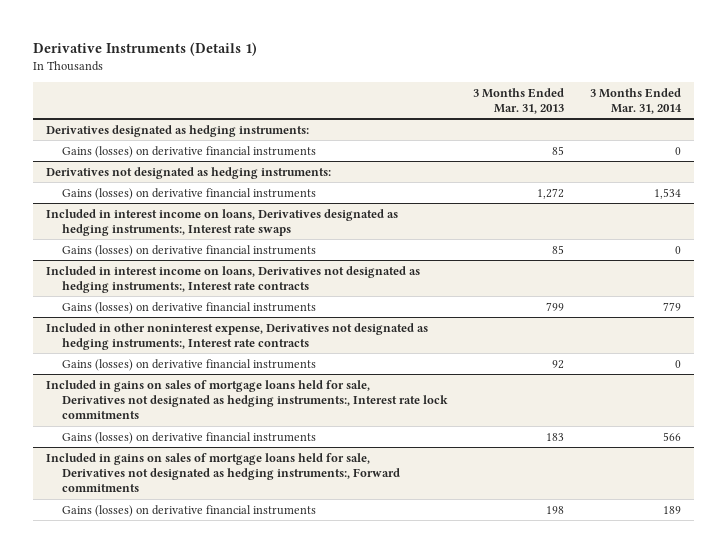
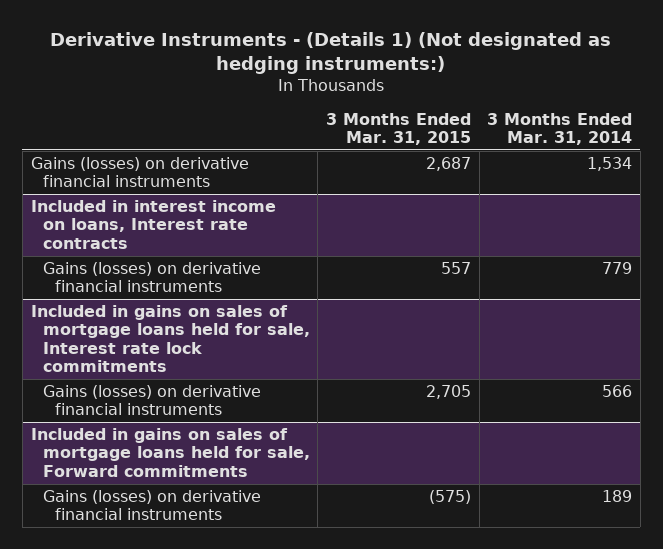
- Derivative Instruments (Details 1)
+ Derivative Instruments - (Details 1) (Not designated as hedging instruments:)
- | 3 Months Ended Mar. 31, 2013 | 3 Months Ended Mar. 31, 2014
+ | 3 Months Ended Mar. 31, 2015 | 3 Months Ended Mar. 31, 2014
- Derivatives designated as hedging instruments:
- Gains (losses) on derivative financial instruments | 85 | 0
- Derivatives not designated as hedging instruments:
- Included in interest income on loans, Derivatives designated as hedging instruments:, Interest rate swaps
- Gains (losses) on derivative financial instruments | 85 | 0
- Included in interest income on loans, Derivatives not designated as hedging instruments:, Interest rate contracts
+ Included in interest income on loans, Interest rate contracts
- Included in other noninterest expense, Derivatives not designated as hedging instruments:, Interest rate contracts
- Gains (losses) on derivative financial instruments | 92 | 0
- Included in gains on sales of mortgage loans held for sale, Derivatives not designated as hedging instruments:, Interest rate lock commitments
+ Included in gains on sales of mortgage loans held for sale, Interest rate lock commitments
- Included in gains on sales of mortgage loans held for sale, Derivatives not designated as hedging instruments:, Forward commitments
+ Included in gains on sales of mortgage loans held for sale, Forward commitments

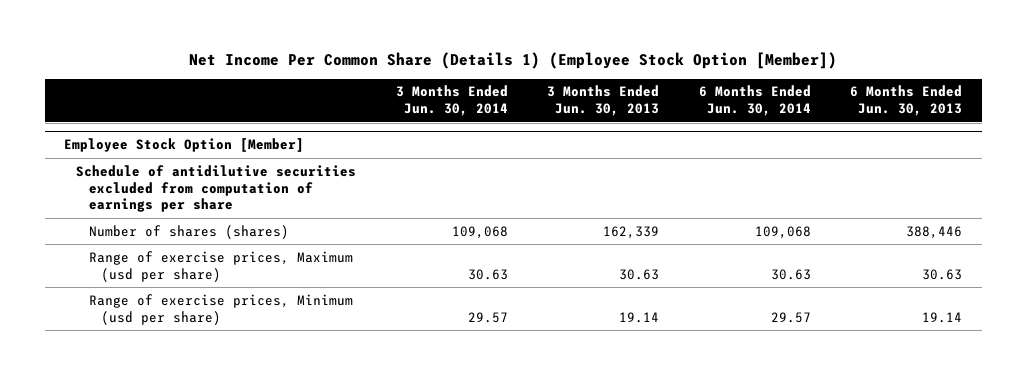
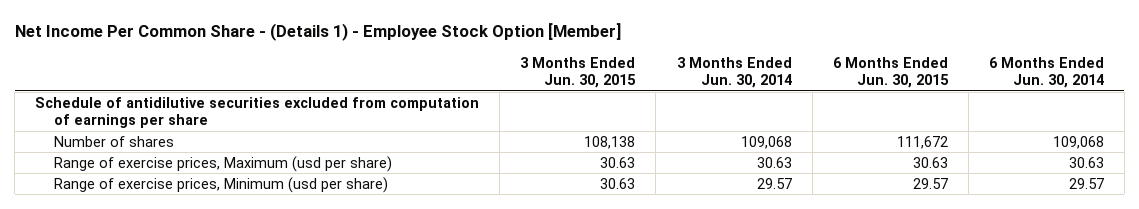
- Net Income Per Common Share (Details 1) (Employee Stock Option [Member])
+ Net Income Per Common Share - (Details 1) - Employee Stock Option [Member]
- | 3 Months Ended Jun. 30, 2014 | 3 Months Ended Jun. 30, 2013 | 6 Months Ended Jun. 30, 2014 | 6 Months Ended Jun. 30, 2013
+ | 3 Months Ended Jun. 30, 2015 | 3 Months Ended Jun. 30, 2014 | 6 Months Ended Jun. 30, 2015 | 6 Months Ended Jun. 30, 2014
- Employee Stock Option [Member]
- Number of shares (shares) | 109,068 | 162,339 | 109,068 | 388,446
+ Number of shares | 108,138 | 109,068 | 111,672 | 109,068

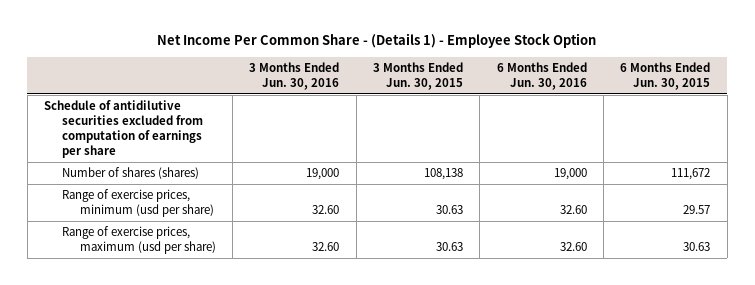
- Net Income Per Common Share - (Details 1) - Employee Stock Option [Member]
+ Net Income Per Common Share - (Details 1) - Employee Stock Option
- | 3 Months Ended Jun. 30, 2015 | 3 Months Ended Jun. 30, 2014 | 6 Months Ended Jun. 30, 2015 | 6 Months Ended Jun. 30, 2014
+ | 3 Months Ended Jun. 30, 2016 | 3 Months Ended Jun. 30, 2015 | 6 Months Ended Jun. 30, 2016 | 6 Months Ended Jun. 30, 2015
- Number of shares | 108,138 | 109,068 | 111,672 | 109,068
- Range of exercise prices, Maximum (usd per share) | 30.63 | 30.63 | 30.63 | 30.63
- Range of exercise prices, Minimum (usd per share) | 30.63 | 29.57 | 29.57 | 29.57
+ Number of shares (shares) | 19,000 | 108,138 | 19,000 | 111,672
+ Range of exercise prices, minimum (usd per share) | 32.60 | 30.63 | 32.60 | 29.57
+ Range of exercise prices, maximum (usd per share) | 32.60 | 30.63 | 32.60 | 30.63

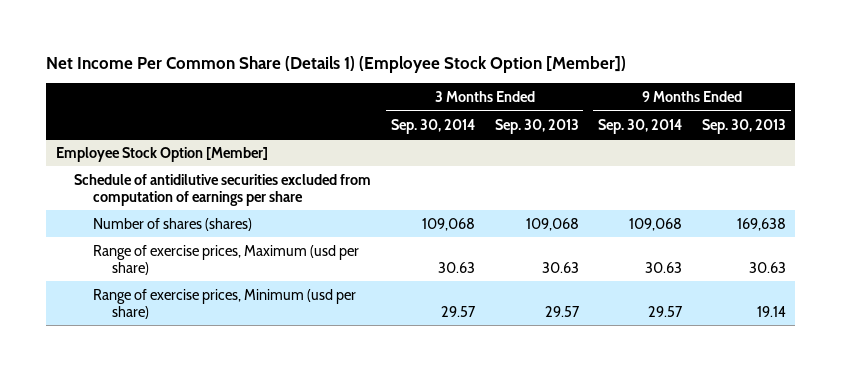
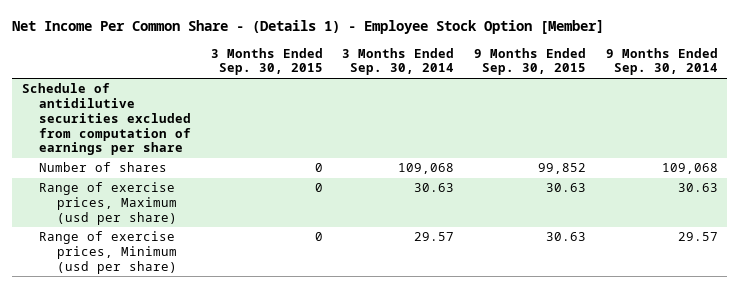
- Net Income Per Common Share (Details 1) (Employee Stock Option [Member])
+ Net Income Per Common Share - (Details 1) - Employee Stock Option [Member]
- | 3 Months Ended Sep. 30, 2014 | 3 Months Ended Sep. 30, 2013 | 9 Months Ended Sep. 30, 2014 | 9 Months Ended Sep. 30, 2013
+ | 3 Months Ended Sep. 30, 2015 | 3 Months Ended Sep. 30, 2014 | 9 Months Ended Sep. 30, 2015 | 9 Months Ended Sep. 30, 2014
- Employee Stock Option [Member]
- Number of shares (shares) | 109,068 | 109,068 | 109,068 | 169,638
+ Number of shares | 0 | 109,068 | 99,852 | 109,068

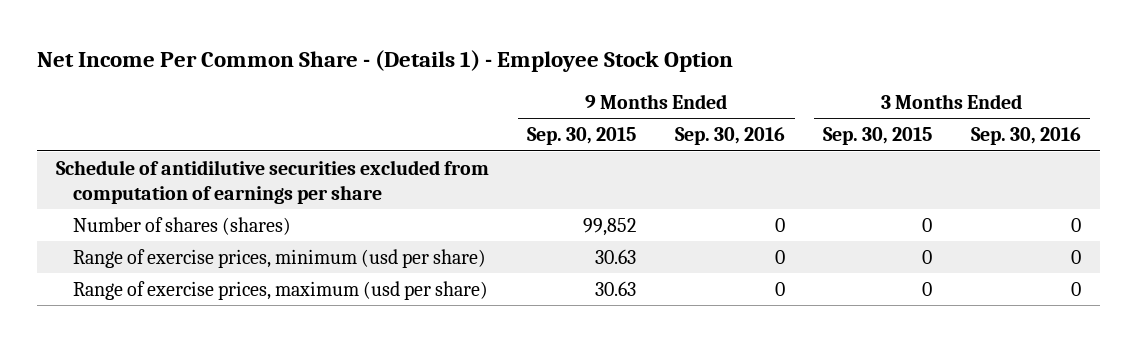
- Net Income Per Common Share - (Details 1) - Employee Stock Option [Member]
+ Net Income Per Common Share - (Details 1) - Employee Stock Option
- | 3 Months Ended Sep. 30, 2015 | 3 Months Ended Sep. 30, 2014 | 9 Months Ended Sep. 30, 2015 | 9 Months Ended Sep. 30, 2014
+ | 9 Months Ended Sep. 30, 2015 | 9 Months Ended Sep. 30, 2016 | 3 Months Ended Sep. 30, 2015 | 3 Months Ended Sep. 30, 2016
- Number of shares | 0 | 109,068 | 99,852 | 109,068
- Range of exercise prices, Maximum (usd per share) | 0 | 30.63 | 30.63 | 30.63
- Range of exercise prices, Minimum (usd per share) | 0 | 29.57 | 30.63 | 29.57
+ Number of shares (shares) | 99,852 | 0 | 0 | 0
+ Range of exercise prices, minimum (usd per share) | 30.63 | 0 | 0 | 0
+ Range of exercise prices, maximum (usd per share) | 30.63 | 0 | 0 | 0

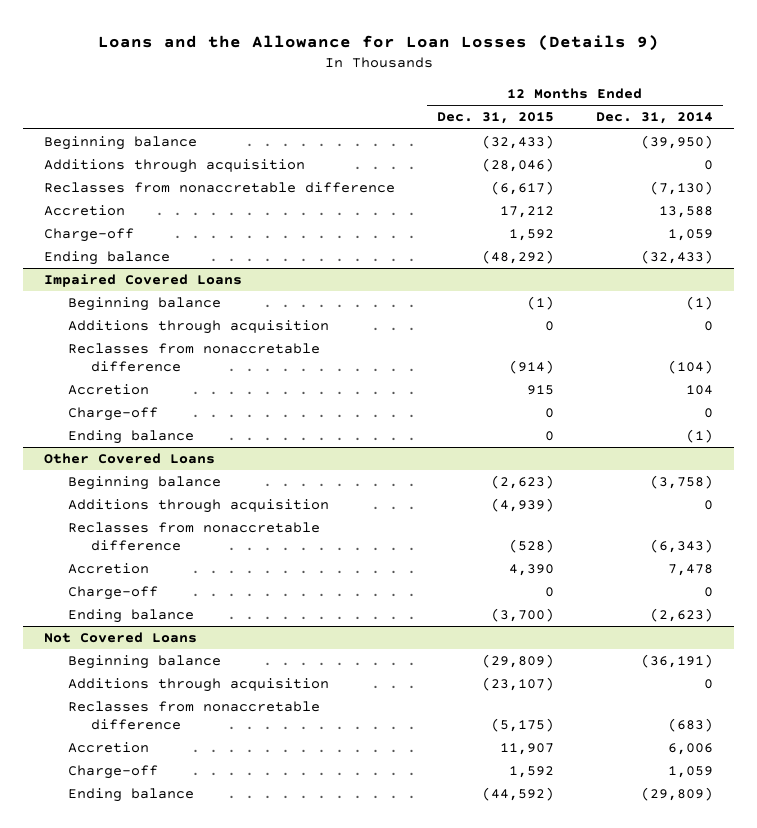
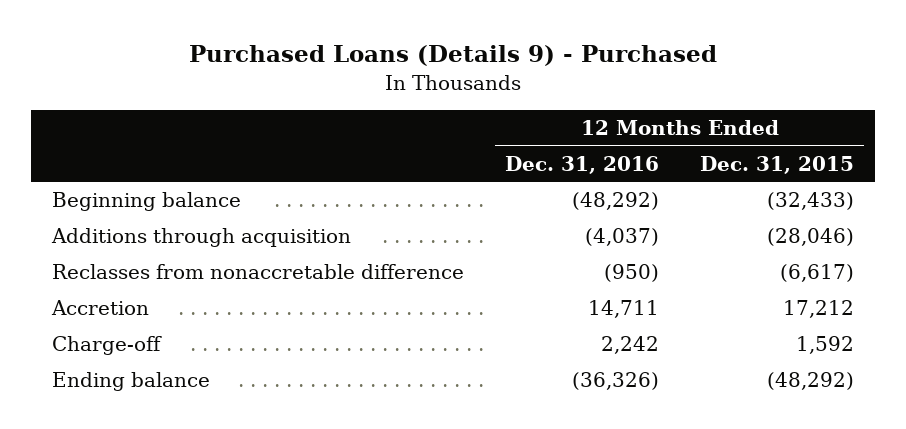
- Loans and the Allowance for Loan Losses (Details 9)
+ Purchased Loans (Details 9) - Purchased
- | 12 Months Ended Dec. 31, 2015 | 12 Months Ended Dec. 31, 2014
+ | 12 Months Ended Dec. 31, 2016 | 12 Months Ended Dec. 31, 2015
- Impaired Covered Loans
- Beginning balance | (1) | (1)
- Additions through acquisition | 0 | 0
- Reclasses from nonaccretable difference | (914) | (104)
- Accretion | 915 | 104
- Charge-off | 0 | 0
- Ending balance | 0 | (1)
- Other Covered Loans
- Beginning balance | (2,623) | (3,758)
- Additions through acquisition | (4,939) | 0
- Reclasses from nonaccretable difference | (528) | (6,343)
- Accretion | 4,390 | 7,478
- Charge-off | 0 | 0
- Ending balance | (3,700) | (2,623)
- Not Covered Loans
- Beginning balance | (29,809) | (36,191)
- Additions through acquisition | (23,107) | 0
- Reclasses from nonaccretable difference | (5,175) | (683)
- Accretion | 11,907 | 6,006
- Charge-off | 1,592 | 1,059
- Ending balance | (44,592) | (29,809)

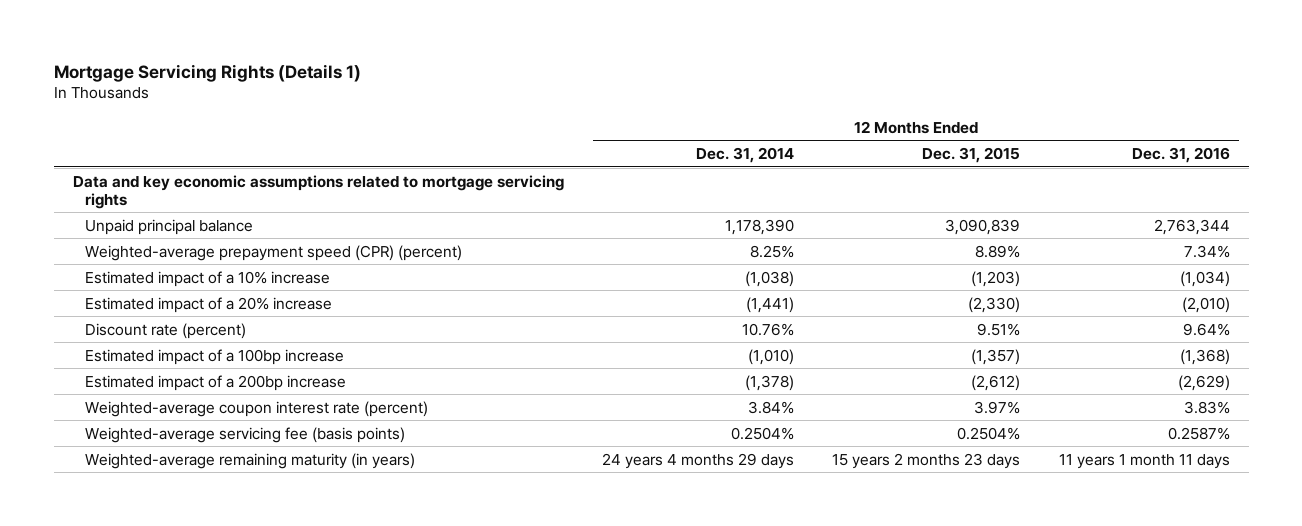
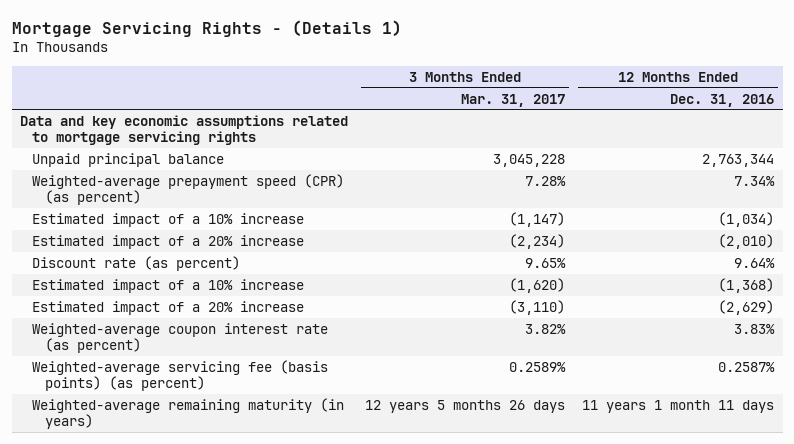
- Mortgage Servicing Rights (Details 1)
+ Mortgage Servicing Rights - (Details 1)
- | 12 Months Ended Dec. 31, 2014 | 12 Months Ended Dec. 31, 2015 | 12 Months Ended Dec. 31, 2016
+ | 3 Months Ended Mar. 31, 2017 | 12 Months Ended Dec. 31, 2016
- Weighted-average prepayment speed (CPR) (percent) | 8.25% | 8.89% | 7.34%
+ Weighted-average prepayment speed (CPR) (as percent) | 7.28% | 7.34%
- Discount rate (percent) | 10.76% | 9.51% | 9.64%
- Estimated impact of a 100bp increase | (1,010) | (1,357) | (1,368)
- Estimated impact of a 200bp increase | (1,378) | (2,612) | (2,629)
- Weighted-average coupon interest rate (percent) | 3.84% | 3.97% | 3.83%
- Weighted-average servicing fee (basis points) | 0.2504% | 0.2504% | 0.2587%
+ Discount rate (as percent) | 9.65% | 9.64%
+ Estimated impact of a 10% increase | (1,620) | (1,368)
+ Estimated impact of a 20% increase | (3,110) | (2,629)
+ Weighted-average coupon interest rate (as percent) | 3.82% | 3.83%
+ Weighted-average servicing fee (basis points) (as percent) | 0.2589% | 0.2587%

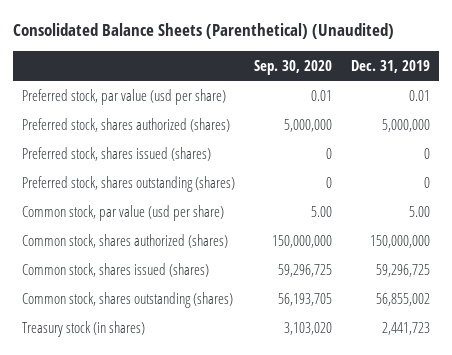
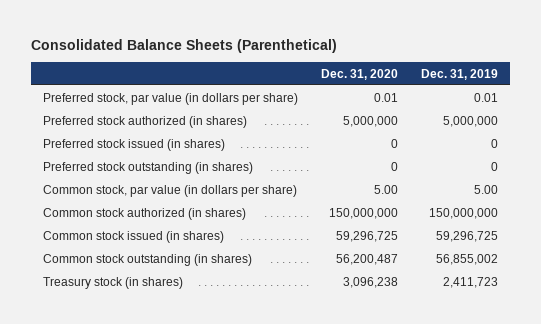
- Consolidated Balance Sheets (Parenthetical) (Unaudited)
+ Consolidated Balance Sheets (Parenthetical)
- | Sep. 30, 2020 | Dec. 31, 2019
+ | Dec. 31, 2020 | Dec. 31, 2019
- Preferred stock, par value (usd per share) | 0.01 | 0.01
- Preferred stock, shares authorized (shares) | 5,000,000 | 5,000,000
- Preferred stock, shares issued (shares) | 0 | 0
- Preferred stock, shares outstanding (shares) | 0 | 0
- Common stock, par value (usd per share) | 5.00 | 5.00
- Common stock, shares authorized (shares) | 150,000,000 | 150,000,000
- Common stock, shares issued (shares) | 59,296,725 | 59,296,725
- Common stock, shares outstanding (shares) | 56,193,705 | 56,855,002
- Treasury stock (in shares) | 3,103,020 | 2,441,723
+ Preferred stock, par value (in dollars per share) | 0.01 | 0.01
+ Preferred stock authorized (in shares) | 5,000,000 | 5,000,000
+ Preferred stock issued (in shares) | 0 | 0
+ Preferred stock outstanding (in shares) | 0 | 0
+ Common stock, par value (in dollars per share) | 5.00 | 5.00
+ Common stock authorized (in shares) | 150,000,000 | 150,000,000
+ Common stock issued (in shares) | 59,296,725 | 59,296,725
+ Common stock outstanding (in shares) | 56,200,487 | 56,855,002
+ Treasury stock (in shares) | 3,096,238 | 2,411,723

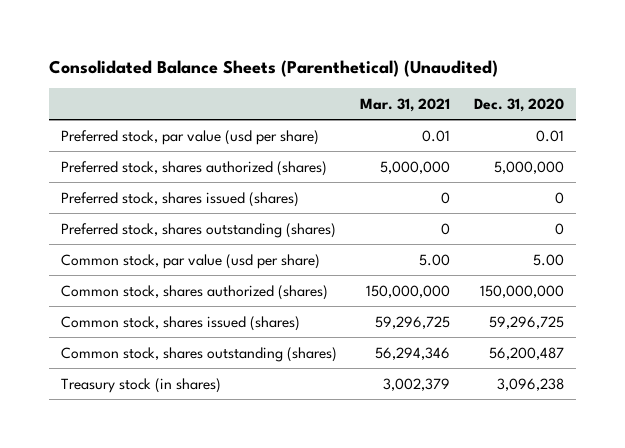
- Consolidated Balance Sheets (Parenthetical)
+ Consolidated Balance Sheets (Parenthetical) (Unaudited)
- | Dec. 31, 2020 | Dec. 31, 2019
+ | Mar. 31, 2021 | Dec. 31, 2020
- Preferred stock, par value (in dollars per share) | 0.01 | 0.01
- Preferred stock authorized (in shares) | 5,000,000 | 5,000,000
- Preferred stock issued (in shares) | 0 | 0
- Preferred stock outstanding (in shares) | 0 | 0
- Common stock, par value (in dollars per share) | 5.00 | 5.00
- Common stock authorized (in shares) | 150,000,000 | 150,000,000
- Common stock issued (in shares) | 59,296,725 | 59,296,725
- Common stock outstanding (in shares) | 56,200,487 | 56,855,002
+ Preferred stock, par value (usd per share) | 0.01 | 0.01
+ Preferred stock, shares authorized (shares) | 5,000,000 | 5,000,000
+ Preferred stock, shares issued (shares) | 0 | 0
+ Preferred stock, shares outstanding (shares) | 0 | 0
+ Common stock, par value (usd per share) | 5.00 | 5.00
+ Common stock, shares authorized (shares) | 150,000,000 | 150,000,000
+ Common stock, shares issued (shares) | 59,296,725 | 59,296,725
+ Common stock, shares outstanding (shares) | 56,294,346 | 56,200,487

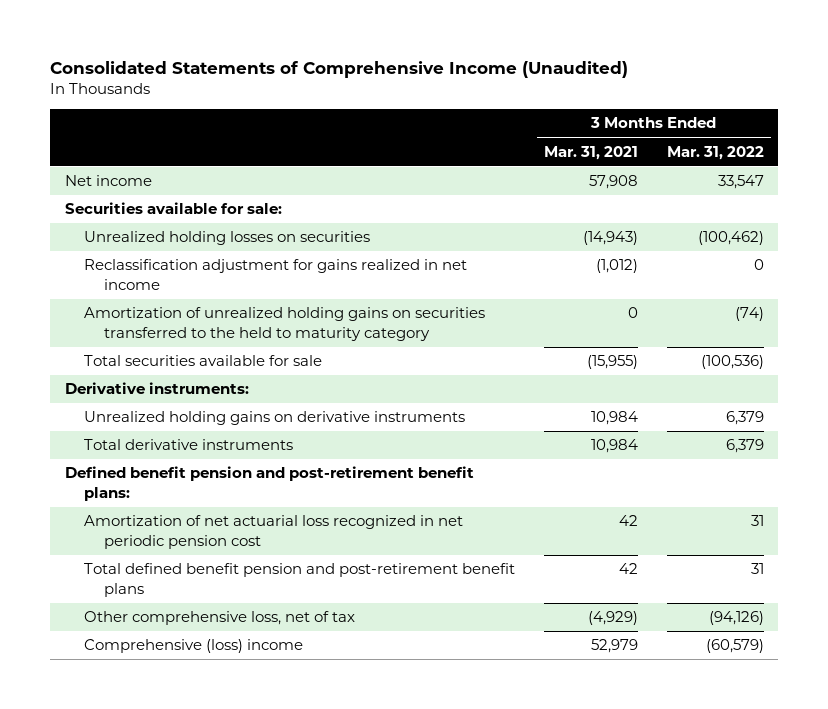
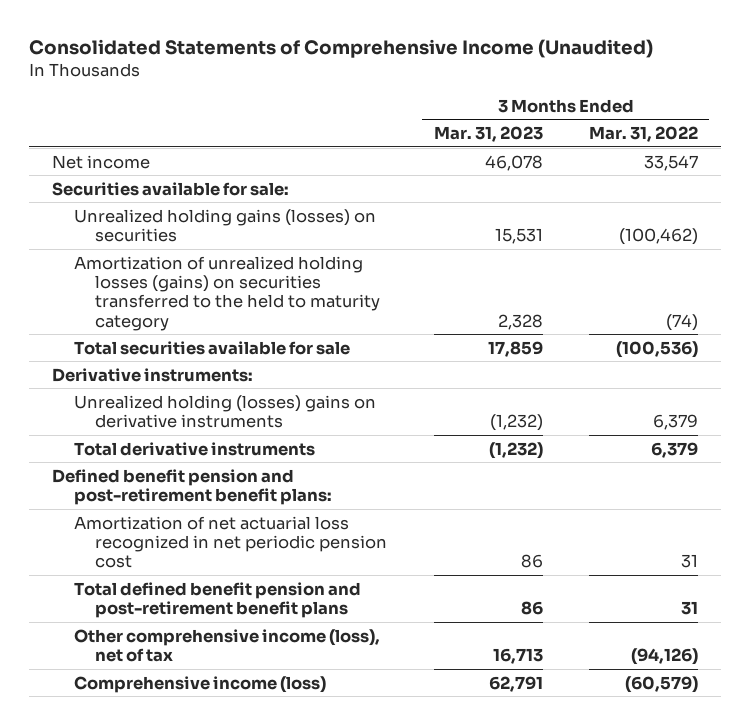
- | 3 Months Ended Mar. 31, 2021 | 3 Months Ended Mar. 31, 2022
+ | 3 Months Ended Mar. 31, 2023 | 3 Months Ended Mar. 31, 2022
- Unrealized holding losses on securities | (14,943) | (100,462)
- Reclassification adjustment for gains realized in net income | (1,012) | 0
- Amortization of unrealized holding gains on securities transferred to the held to maturity category | 0 | (74)
+ Unrealized holding gains (losses) on securities | 15,531 | (100,462)
+ Amortization of unrealized holding losses (gains) on securities transferred to the held to maturity category | 2,328 | (74)
- Unrealized holding gains on derivative instruments | 10,984 | 6,379
+ Unrealized holding (losses) gains on derivative instruments | (1,232) | 6,379
- Other comprehensive loss, net of tax | (4,929) | (94,126)
- Comprehensive (loss) income | 52,979 | (60,579)
+ Other comprehensive income (loss), net of tax | 16,713 | (94,126)
+ Comprehensive income (loss) | 62,791 | (60,579)

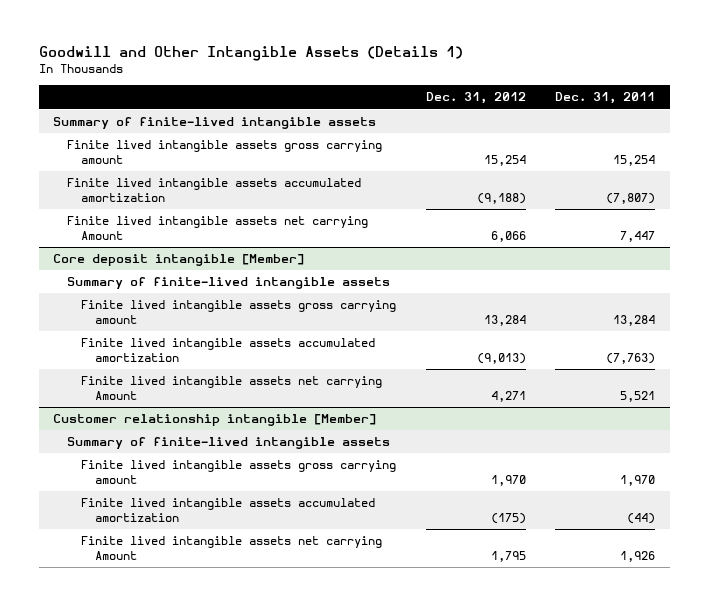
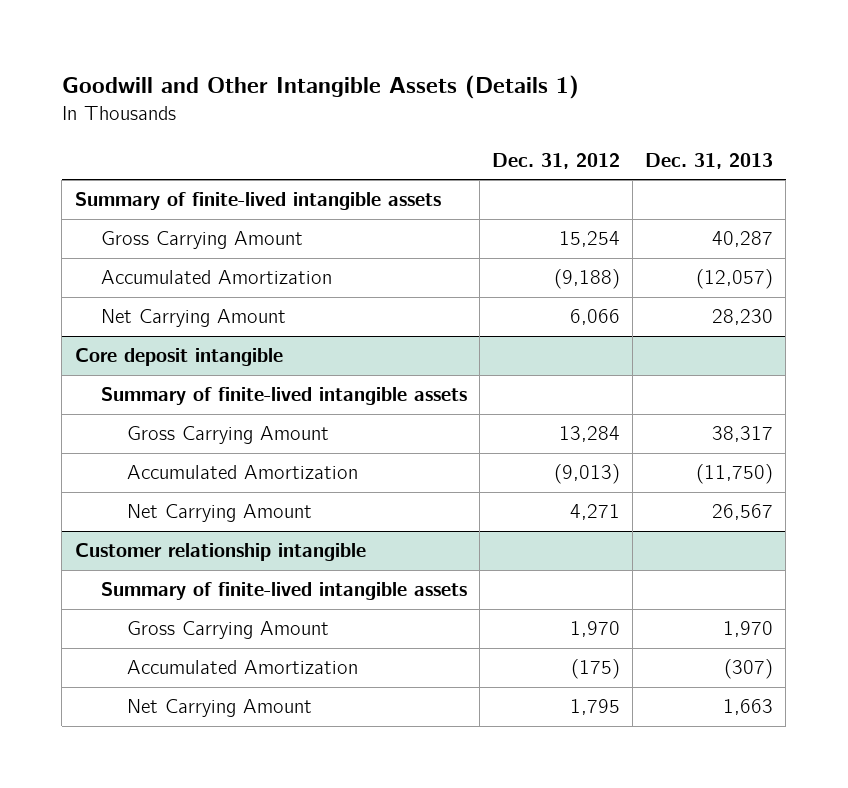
- | Dec. 31, 2012 | Dec. 31, 2011
+ | Dec. 31, 2012 | Dec. 31, 2013
- Finite lived intangible assets gross carrying amount | 15,254 | 15,254
- Finite lived intangible assets accumulated amortization | (9,188) | (7,807)
- Finite lived intangible assets net carrying Amount | 6,066 | 7,447
- Core deposit intangible [Member]
+ Gross Carrying Amount | 15,254 | 40,287
+ Accumulated Amortization | (9,188) | (12,057)
+ Net Carrying Amount | 6,066 | 28,230
+ Core deposit intangible
- Finite lived intangible assets gross carrying amount | 13,284 | 13,284
- Finite lived intangible assets accumulated amortization | (9,013) | (7,763)
- Finite lived intangible assets net carrying Amount | 4,271 | 5,521
- Customer relationship intangible [Member]
+ Gross Carrying Amount | 13,284 | 38,317
+ Accumulated Amortization | (9,013) | (11,750)
+ Net Carrying Amount | 4,271 | 26,567
+ Customer relationship intangible
- Finite lived intangible assets gross carrying amount | 1,970 | 1,970
- Finite lived intangible assets accumulated amortization | (175) | (44)
- Finite lived intangible assets net carrying Amount | 1,795 | 1,926
+ Gross Carrying Amount | 1,970 | 1,970
+ Accumulated Amortization | (175) | (307)
+ Net Carrying Amount | 1,795 | 1,663

